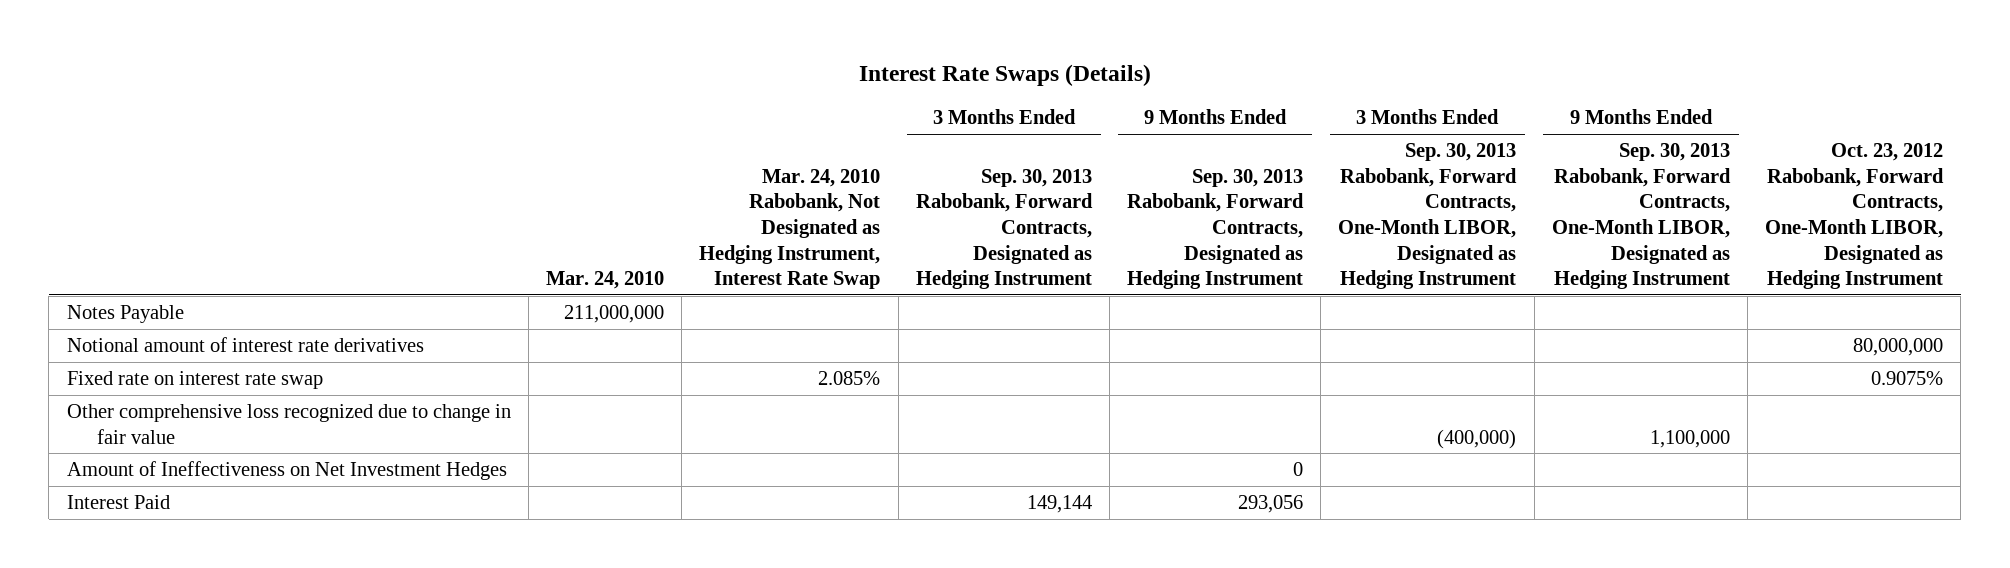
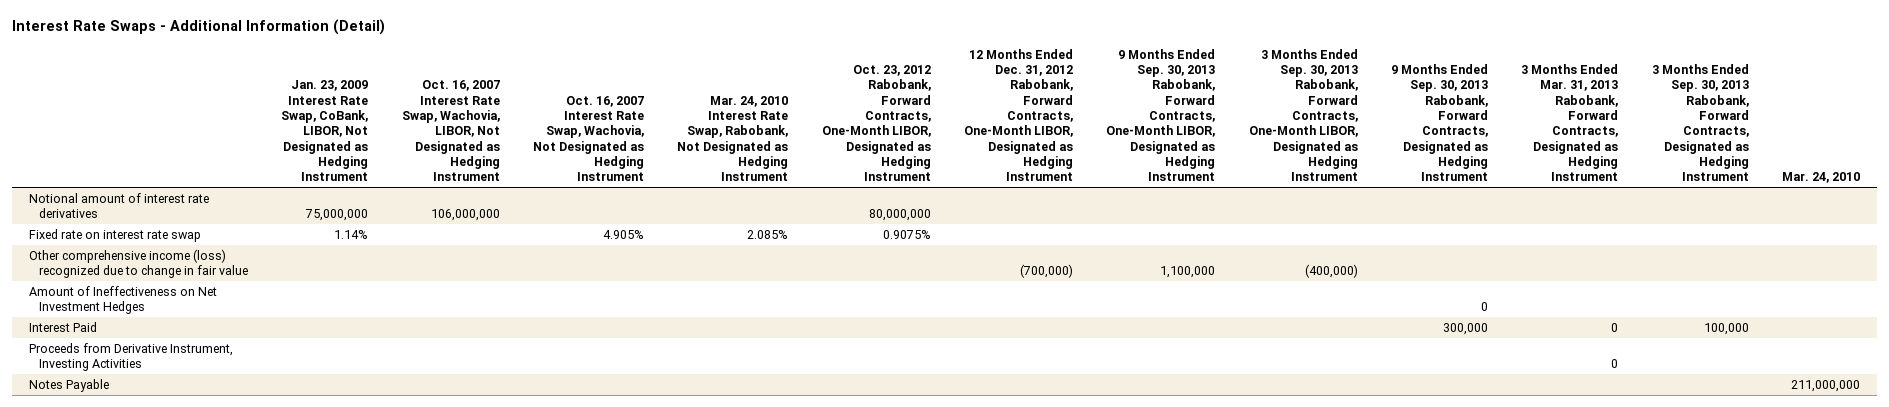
- Interest Rate Swaps (Details)
+ Interest Rate Swaps - Additional Information (Detail)
- | Mar. 24, 2010 | Mar. 24, 2010 Rabobank, Not Designated as Hedging Instrument, Interest Rate Swap | 3 Months Ended Sep. 30, 2013 Rabobank, Forward Contracts, Designated as Hedging Instrument | 9 Months Ended Sep. 30, 2013 Rabobank, Forward Contracts, Designated as Hedging Instrument | 3 Months Ended Sep. 30, 2013 Rabobank, Forward Contracts, One-Month LIBOR, Designated as Hedging Instrument | 9 Months Ended Sep. 30, 2013 Rabobank, Forward Contracts, One-Month LIBOR, Designated as Hedging Instrument | Oct. 23, 2012 Rabobank, Forward Contracts, One-Month LIBOR, Designated as Hedging Instrument
+ | Jan. 23, 2009 Interest Rate Swap, CoBank, LIBOR, Not Designated as Hedging Instrument | Oct. 16, 2007 Interest Rate Swap, Wachovia, LIBOR, Not Designated as Hedging Instrument | Oct. 16, 2007 Interest Rate Swap, Wachovia, Not Designated as Hedging Instrument | Mar. 24, 2010 Interest Rate Swap, Rabobank, Not Designated as Hedging Instrument | Oct. 23, 2012 Rabobank, Forward Contracts, One-Month LIBOR, Designated as Hedging Instrument | 12 Months Ended Dec. 31, 2012 Rabobank, Forward Contracts, One-Month LIBOR, Designated as Hedging Instrument | 9 Months Ended Sep. 30, 2013 Rabobank, Forward Contracts, One-Month LIBOR, Designated as Hedging Instrument | 3 Months Ended Sep. 30, 2013 Rabobank, Forward Contracts, One-Month LIBOR, Designated as Hedging Instrument | 9 Months Ended Sep. 30, 2013 Rabobank, Forward Contracts, Designated as Hedging Instrument | 3 Months Ended Mar. 31, 2013 Rabobank, Forward Contracts, Designated as Hedging Instrument | 3 Months Ended Sep. 30, 2013 Rabobank, Forward Contracts, Designated as Hedging Instrument | Mar. 24, 2010
- Other comprehensive loss recognized due to change in fair value | | | | | (400,000) | 1,100,000 |
+ Other comprehensive income (loss) recognized due to change in fair value | | | | | | (700,000) | 1,100,000 | (400,000) | | | |
- Interest Paid | | | 149,144 | 293,056 | | |
+ Interest Paid | | | | | | | | | 300,000 | 0 | 100,000 |
+ Proceeds from Derivative Instrument, Investing Activities | | | | | | | | | | 0 | |
moved down: Notes Payable | | | | | | | | | | | | 211,000,000

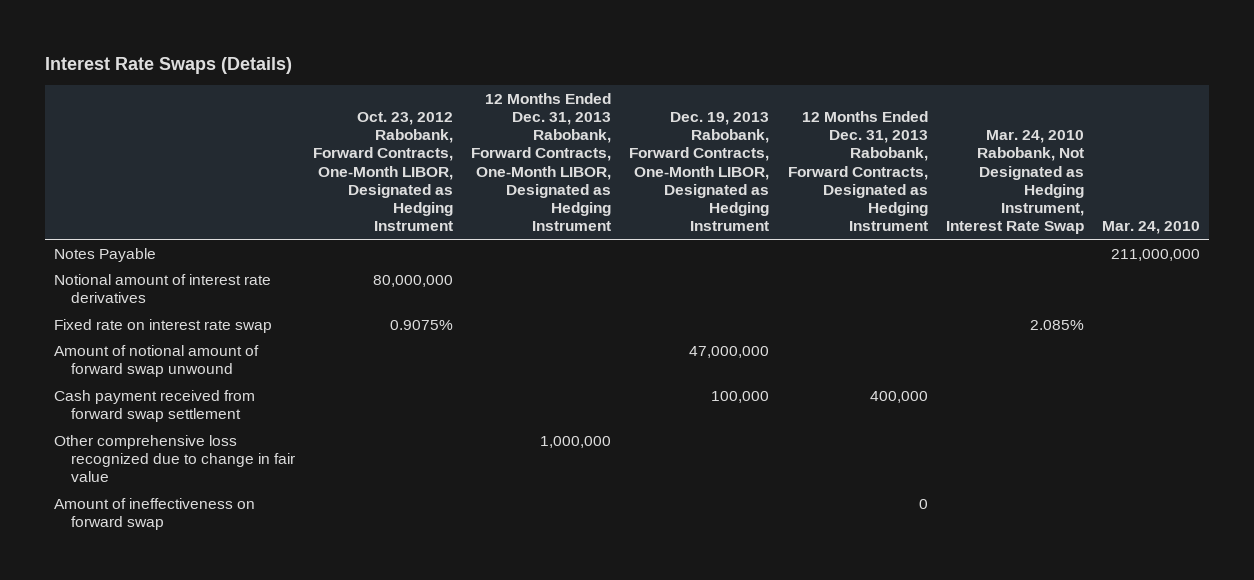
- Interest Rate Swaps - Additional Information (Detail)
+ Interest Rate Swaps (Details)
- | Jan. 23, 2009 Interest Rate Swap, CoBank, LIBOR, Not Designated as Hedging Instrument | Oct. 16, 2007 Interest Rate Swap, Wachovia, LIBOR, Not Designated as Hedging Instrument | Oct. 16, 2007 Interest Rate Swap, Wachovia, Not Designated as Hedging Instrument | Mar. 24, 2010 Interest Rate Swap, Rabobank, Not Designated as Hedging Instrument | Oct. 23, 2012 Rabobank, Forward Contracts, One-Month LIBOR, Designated as Hedging Instrument | 12 Months Ended Dec. 31, 2012 Rabobank, Forward Contracts, One-Month LIBOR, Designated as Hedging Instrument | 9 Months Ended Sep. 30, 2013 Rabobank, Forward Contracts, One-Month LIBOR, Designated as Hedging Instrument | 3 Months Ended Sep. 30, 2013 Rabobank, Forward Contracts, One-Month LIBOR, Designated as Hedging Instrument | 9 Months Ended Sep. 30, 2013 Rabobank, Forward Contracts, Designated as Hedging Instrument | 3 Months Ended Mar. 31, 2013 Rabobank, Forward Contracts, Designated as Hedging Instrument | 3 Months Ended Sep. 30, 2013 Rabobank, Forward Contracts, Designated as Hedging Instrument | Mar. 24, 2010
+ | Oct. 23, 2012 Rabobank, Forward Contracts, One-Month LIBOR, Designated as Hedging Instrument | 12 Months Ended Dec. 31, 2013 Rabobank, Forward Contracts, One-Month LIBOR, Designated as Hedging Instrument | Dec. 19, 2013 Rabobank, Forward Contracts, One-Month LIBOR, Designated as Hedging Instrument | 12 Months Ended Dec. 31, 2013 Rabobank, Forward Contracts, Designated as Hedging Instrument | Mar. 24, 2010 Rabobank, Not Designated as Hedging Instrument, Interest Rate Swap | Mar. 24, 2010
moved up: Notes Payable | | | | | | 211,000,000
- Other comprehensive income (loss) recognized due to change in fair value | | | | | | (700,000) | 1,100,000 | (400,000) | | | |
- Amount of Ineffectiveness on Net Investment Hedges | | | | | | | | | 0 | | |
- Interest Paid | | | | | | | | | 300,000 | 0 | 100,000 |
- Proceeds from Derivative Instrument, Investing Activities | | | | | | | | | | 0 | |
+ Amount of notional amount of forward swap unwound | | | 47,000,000 | | |
+ Cash payment received from forward swap settlement | | | 100,000 | 400,000 | |
+ Other comprehensive loss recognized due to change in fair value | | 1,000,000 | | | |
+ Amount of ineffectiveness on forward swap | | | | 0 | |

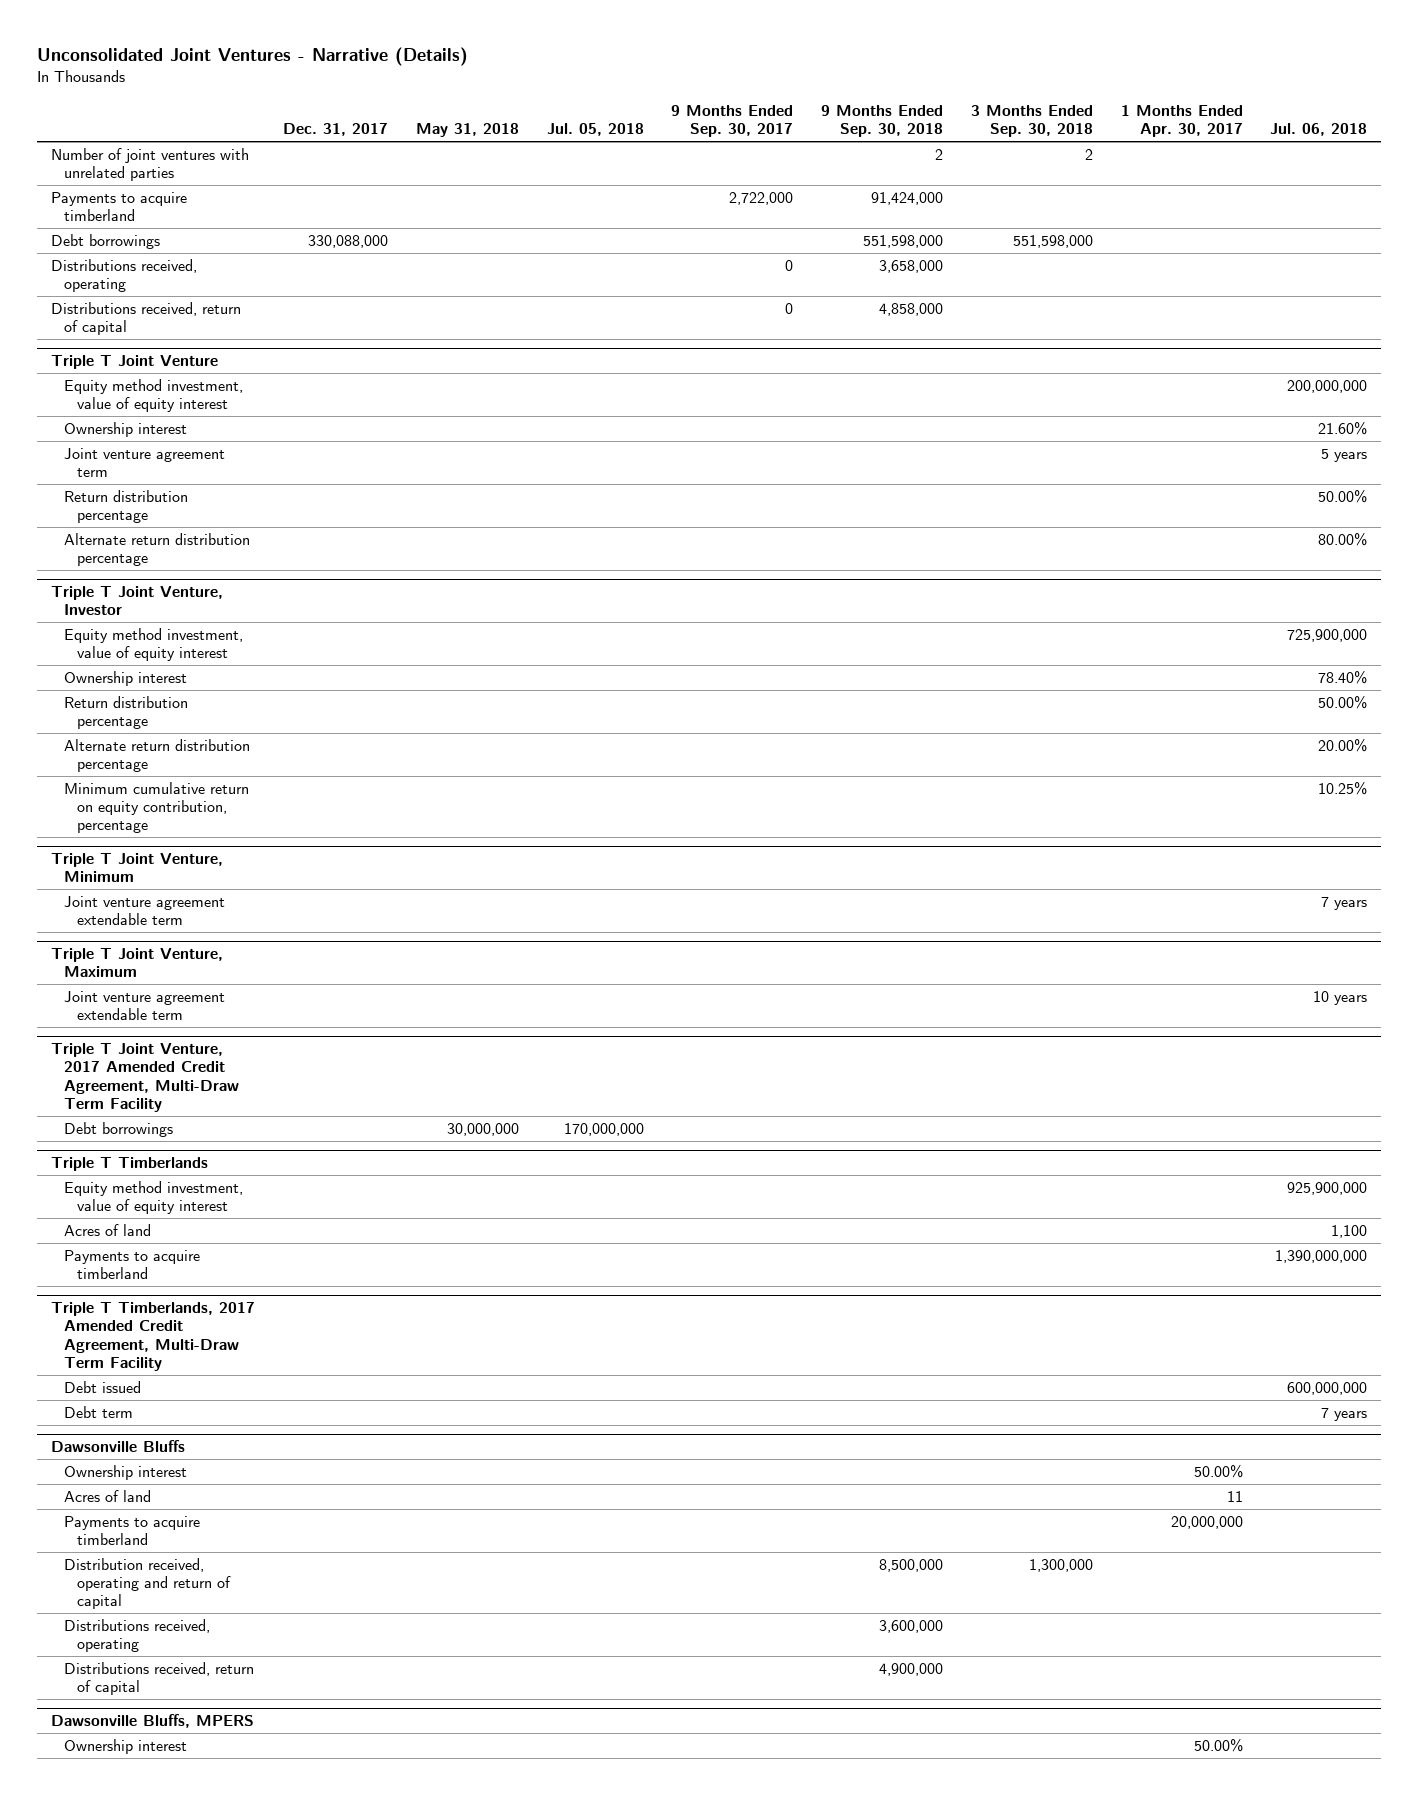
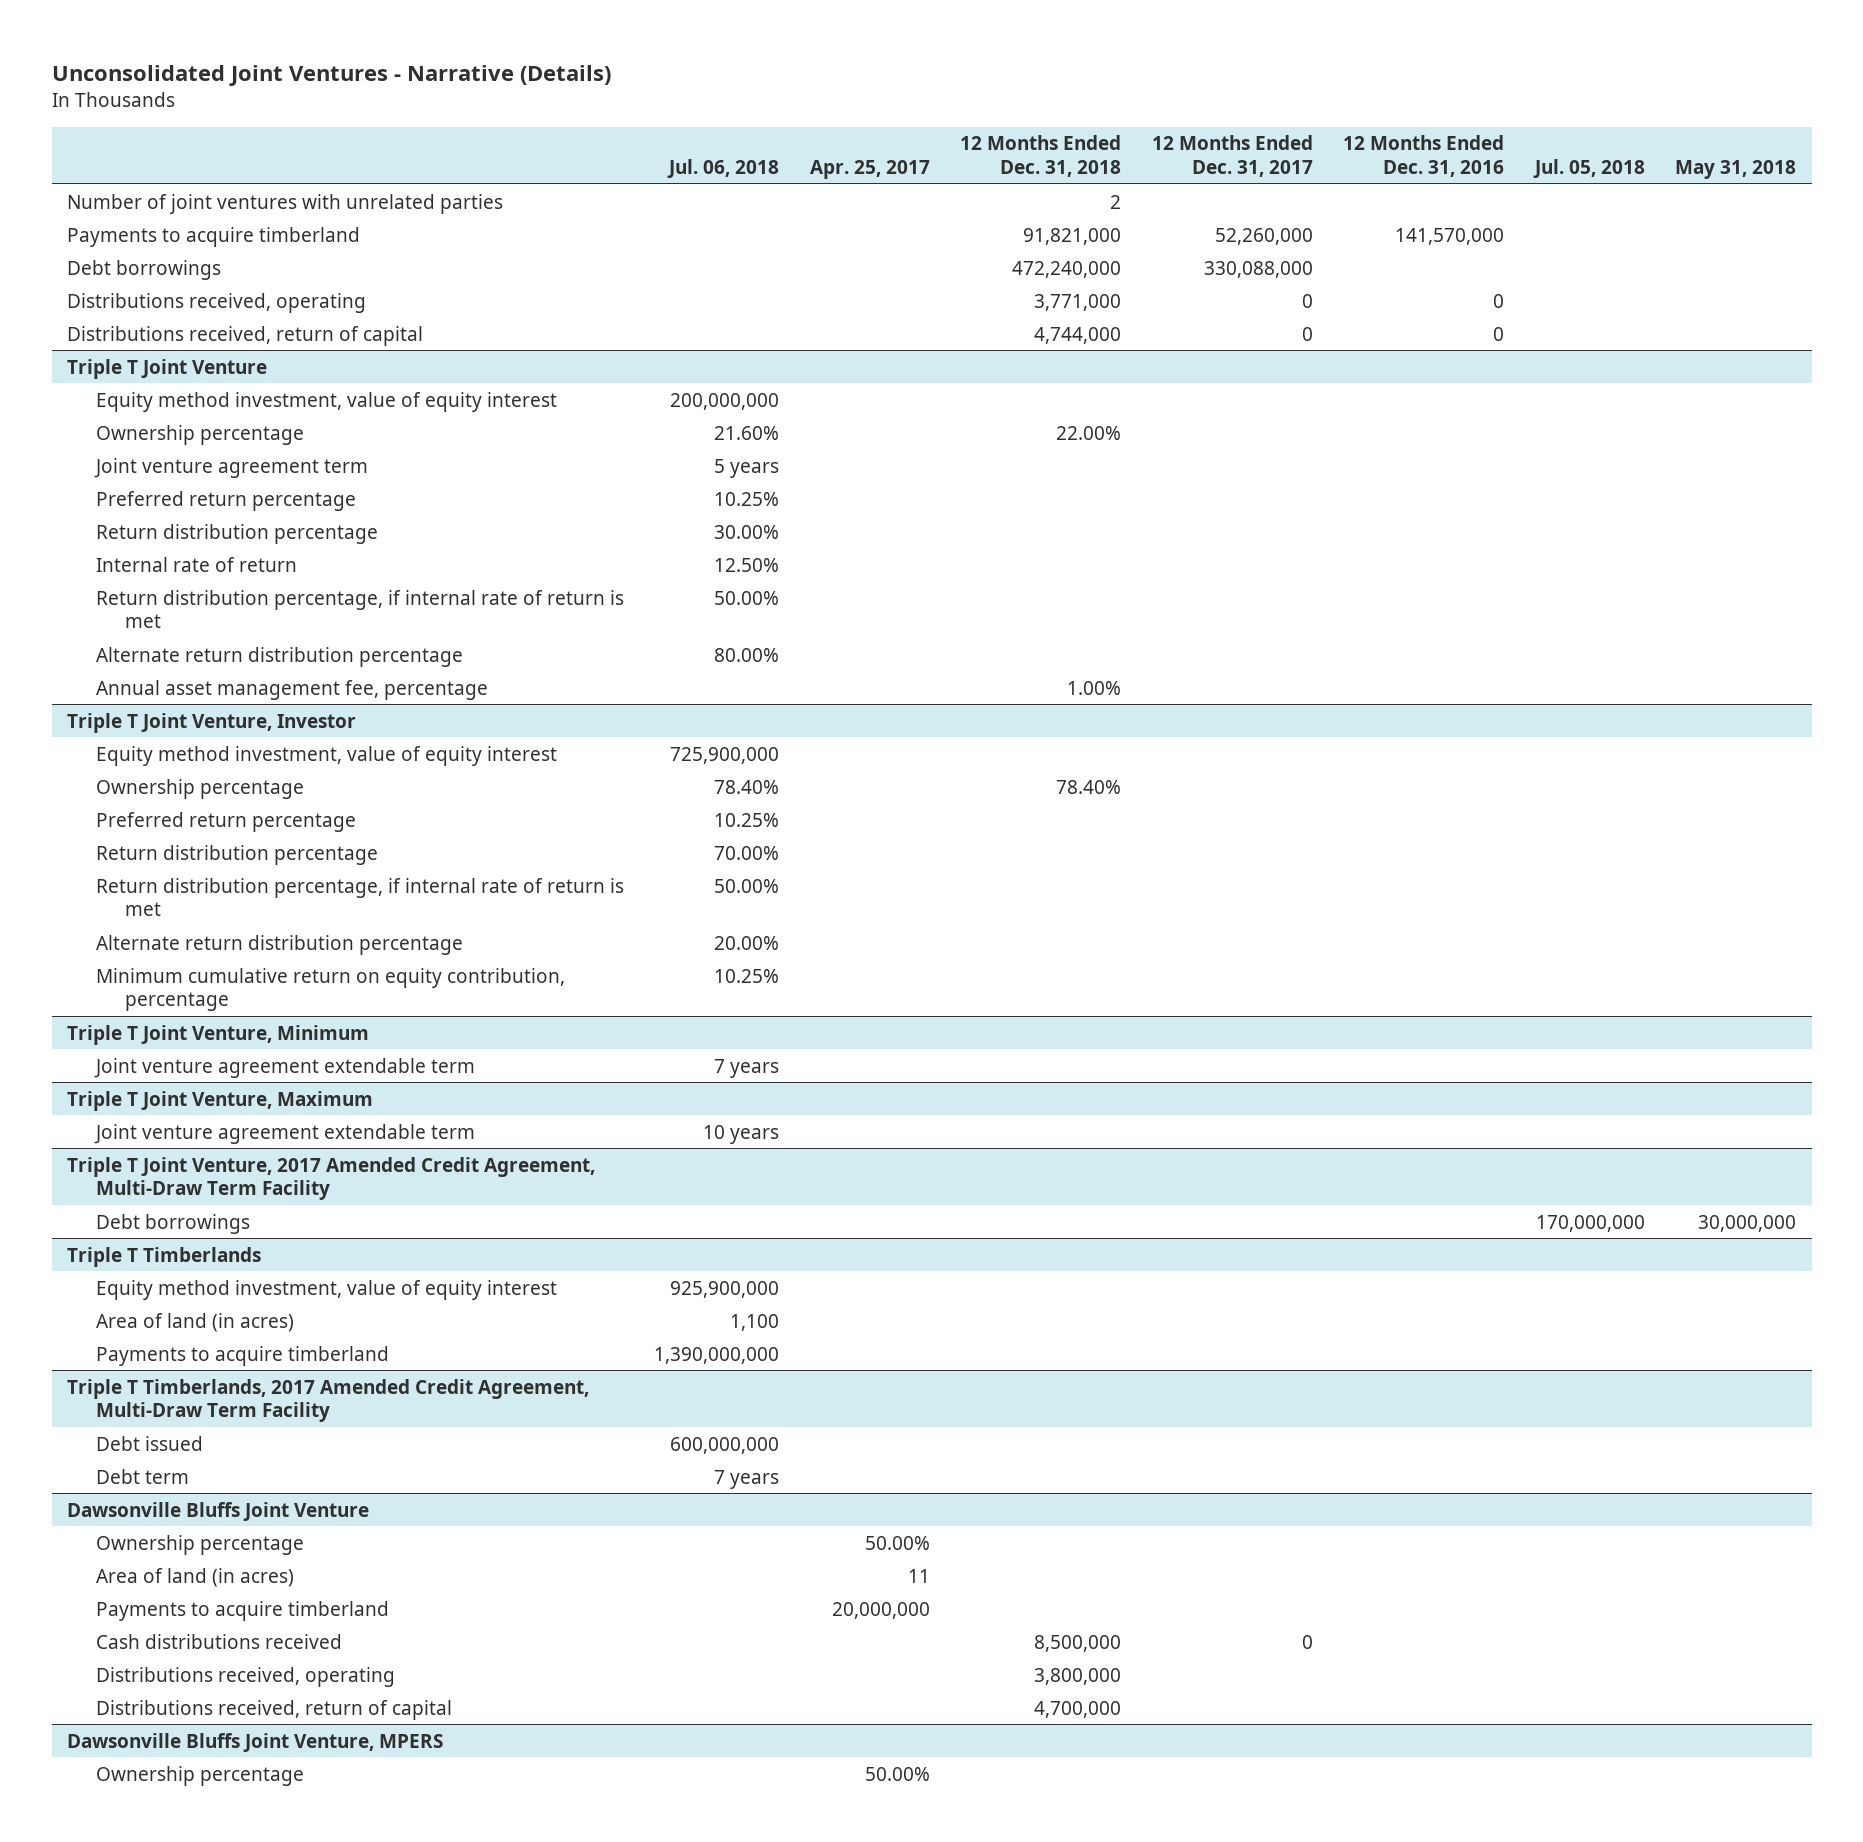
- | Dec. 31, 2017 | May 31, 2018 | Jul. 05, 2018 | 9 Months Ended Sep. 30, 2017 | 9 Months Ended Sep. 30, 2018 | 3 Months Ended Sep. 30, 2018 | 1 Months Ended Apr. 30, 2017 | Jul. 06, 2018
+ | Jul. 06, 2018 | Apr. 25, 2017 | 12 Months Ended Dec. 31, 2018 | 12 Months Ended Dec. 31, 2017 | 12 Months Ended Dec. 31, 2016 | Jul. 05, 2018 | May 31, 2018
@ Triple T Joint Venture
- Ownership interest | | | | | | | | 21.60%
+ Ownership percentage | 21.60% | | 22.00% | | | |
- Return distribution percentage | | | | | | | | 50.00%
+ Preferred return percentage | 10.25% | | | | | |
+ Return distribution percentage | 30.00% | | | | | |
+ Internal rate of return | 12.50% | | | | | |
+ Return distribution percentage, if internal rate of return is met | 50.00% | | | | | |
+ Annual asset management fee, percentage | | | 1.00% | | | |
@ Triple T Joint Venture, Investor
- Ownership interest | | | | | | | | 78.40%
- Return distribution percentage | | | | | | | | 50.00%
+ Ownership percentage | 78.40% | | 78.40% | | | |
+ Preferred return percentage | 10.25% | | | | | |
+ Return distribution percentage | 70.00% | | | | | |
+ Return distribution percentage, if internal rate of return is met | 50.00% | | | | | |
@ Triple T Timberlands
- Acres of land | | | | | | | | 1,100
+ Area of land (in acres) | 1,100 | | | | | |
- Dawsonville Bluffs
- Ownership interest | | | | | | | 50.00% |
- Acres of land | | | | | | | 11 |
+ Dawsonville Bluffs Joint Venture
+ Ownership percentage | | 50.00% | | | | |
+ Area of land (in acres) | | 11 | | | | |
- Distribution received, operating and return of capital | | | | | 8,500,000 | 1,300,000 | |
+ Cash distributions received | | | 8,500,000 | 0 | | |
- Dawsonville Bluffs, MPERS
- Ownership interest | | | | | | | 50.00% |
+ Dawsonville Bluffs Joint Venture, MPERS
+ Ownership percentage | | 50.00% | | | | |

